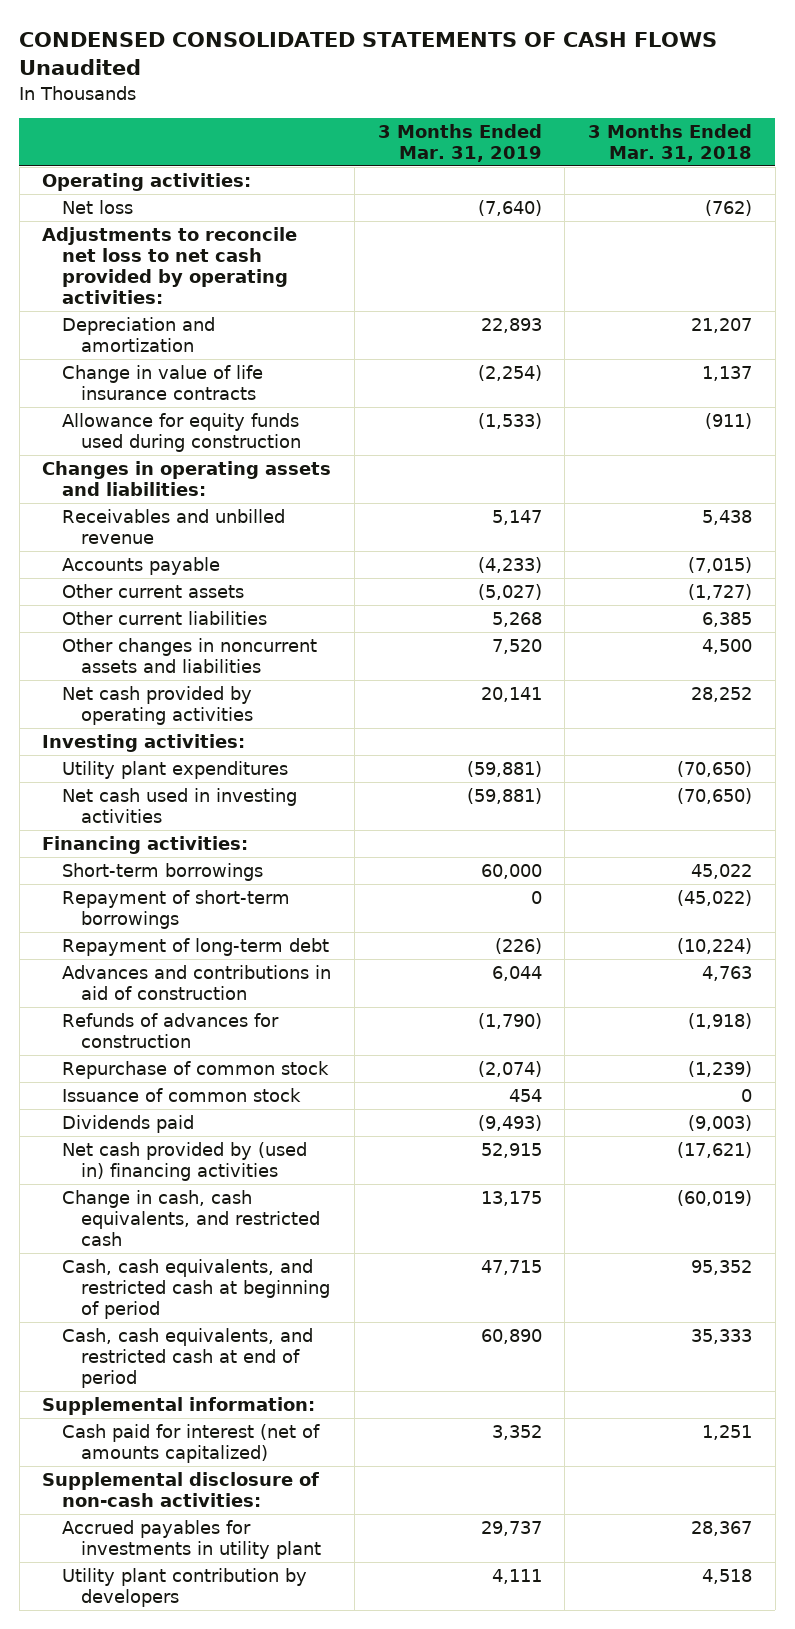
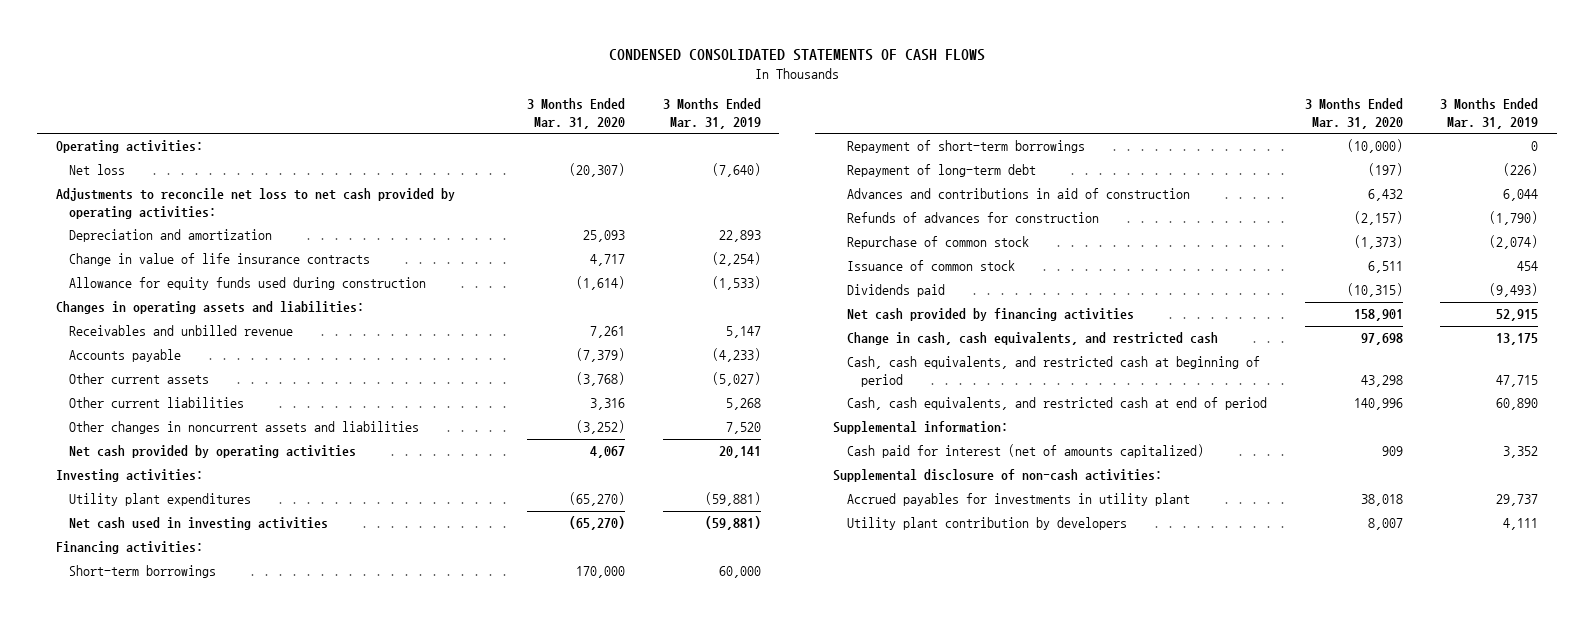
- CONDENSED CONSOLIDATED STATEMENTS OF CASH FLOWS Unaudited
+ CONDENSED CONSOLIDATED STATEMENTS OF CASH FLOWS
- | 3 Months Ended Mar. 31, 2019 | 3 Months Ended Mar. 31, 2018
+ | 3 Months Ended Mar. 31, 2020 | 3 Months Ended Mar. 31, 2019
- Net cash provided by (used in) financing activities | 52,915 | (17,621)
+ Net cash provided by financing activities | 158,901 | 52,915

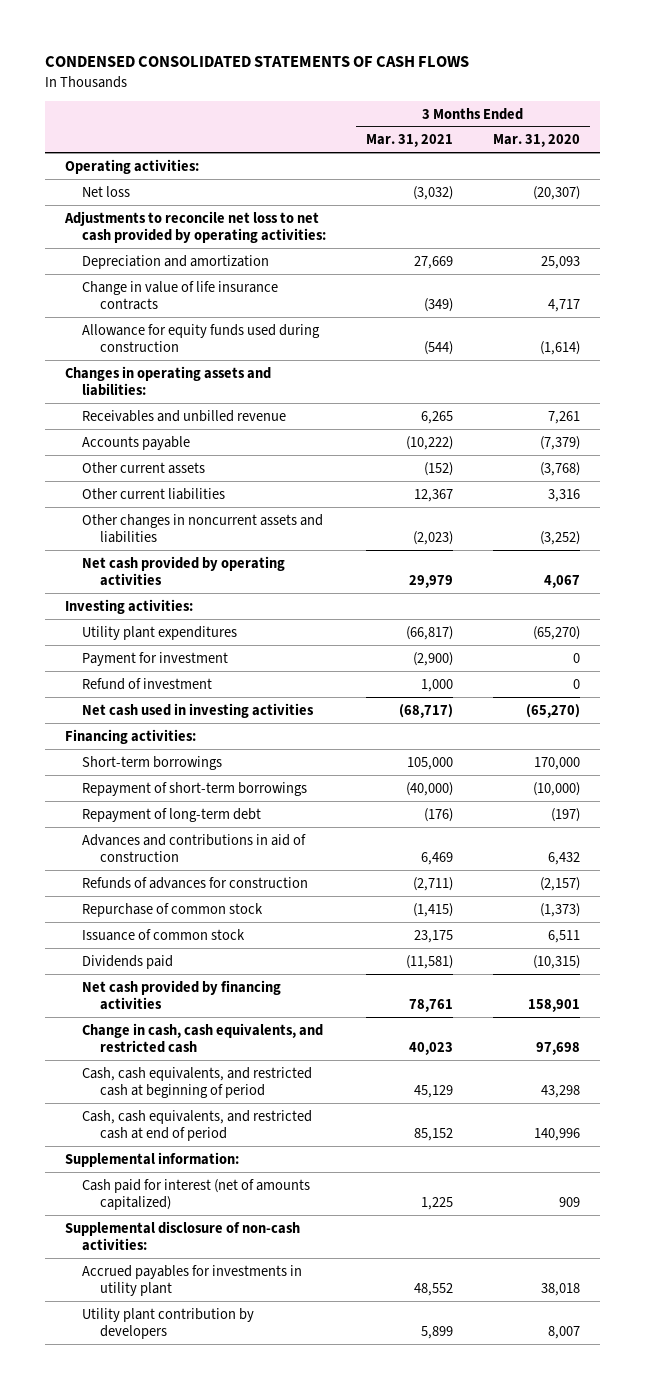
- | 3 Months Ended Mar. 31, 2020 | 3 Months Ended Mar. 31, 2019
+ | 3 Months Ended Mar. 31, 2021 | 3 Months Ended Mar. 31, 2020
+ Payment for investment | (2,900) | 0
+ Refund of investment | 1,000 | 0

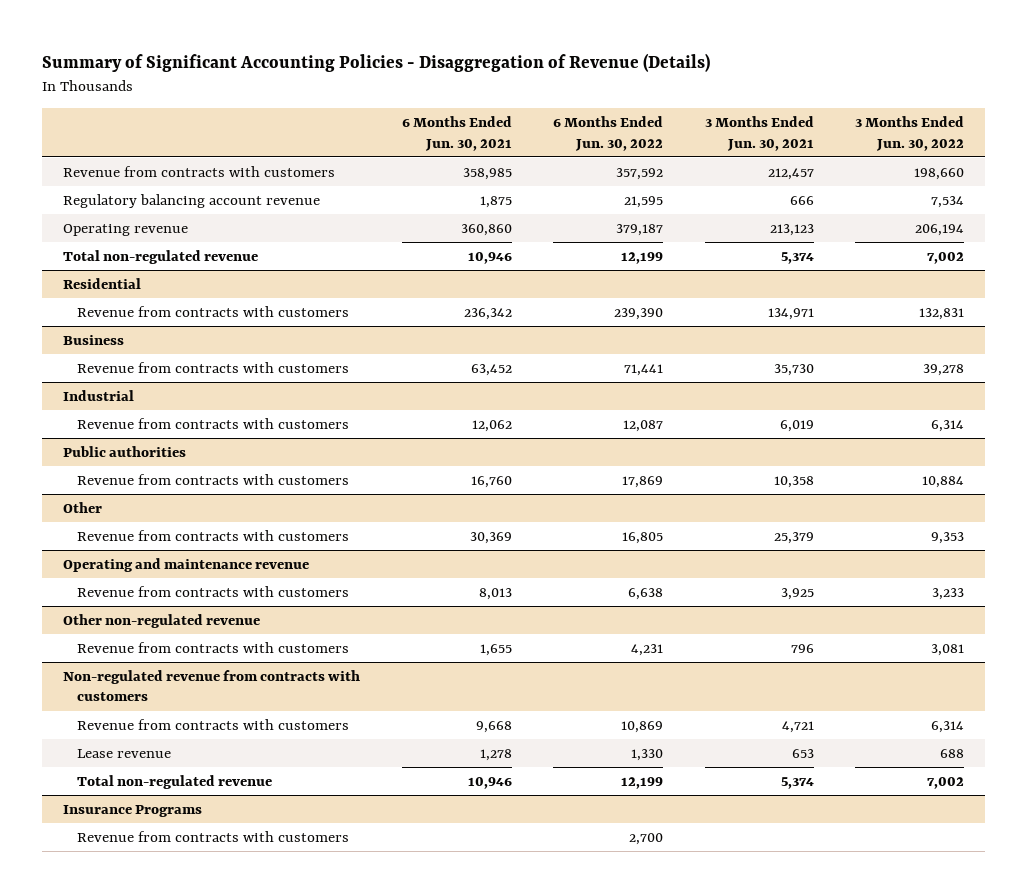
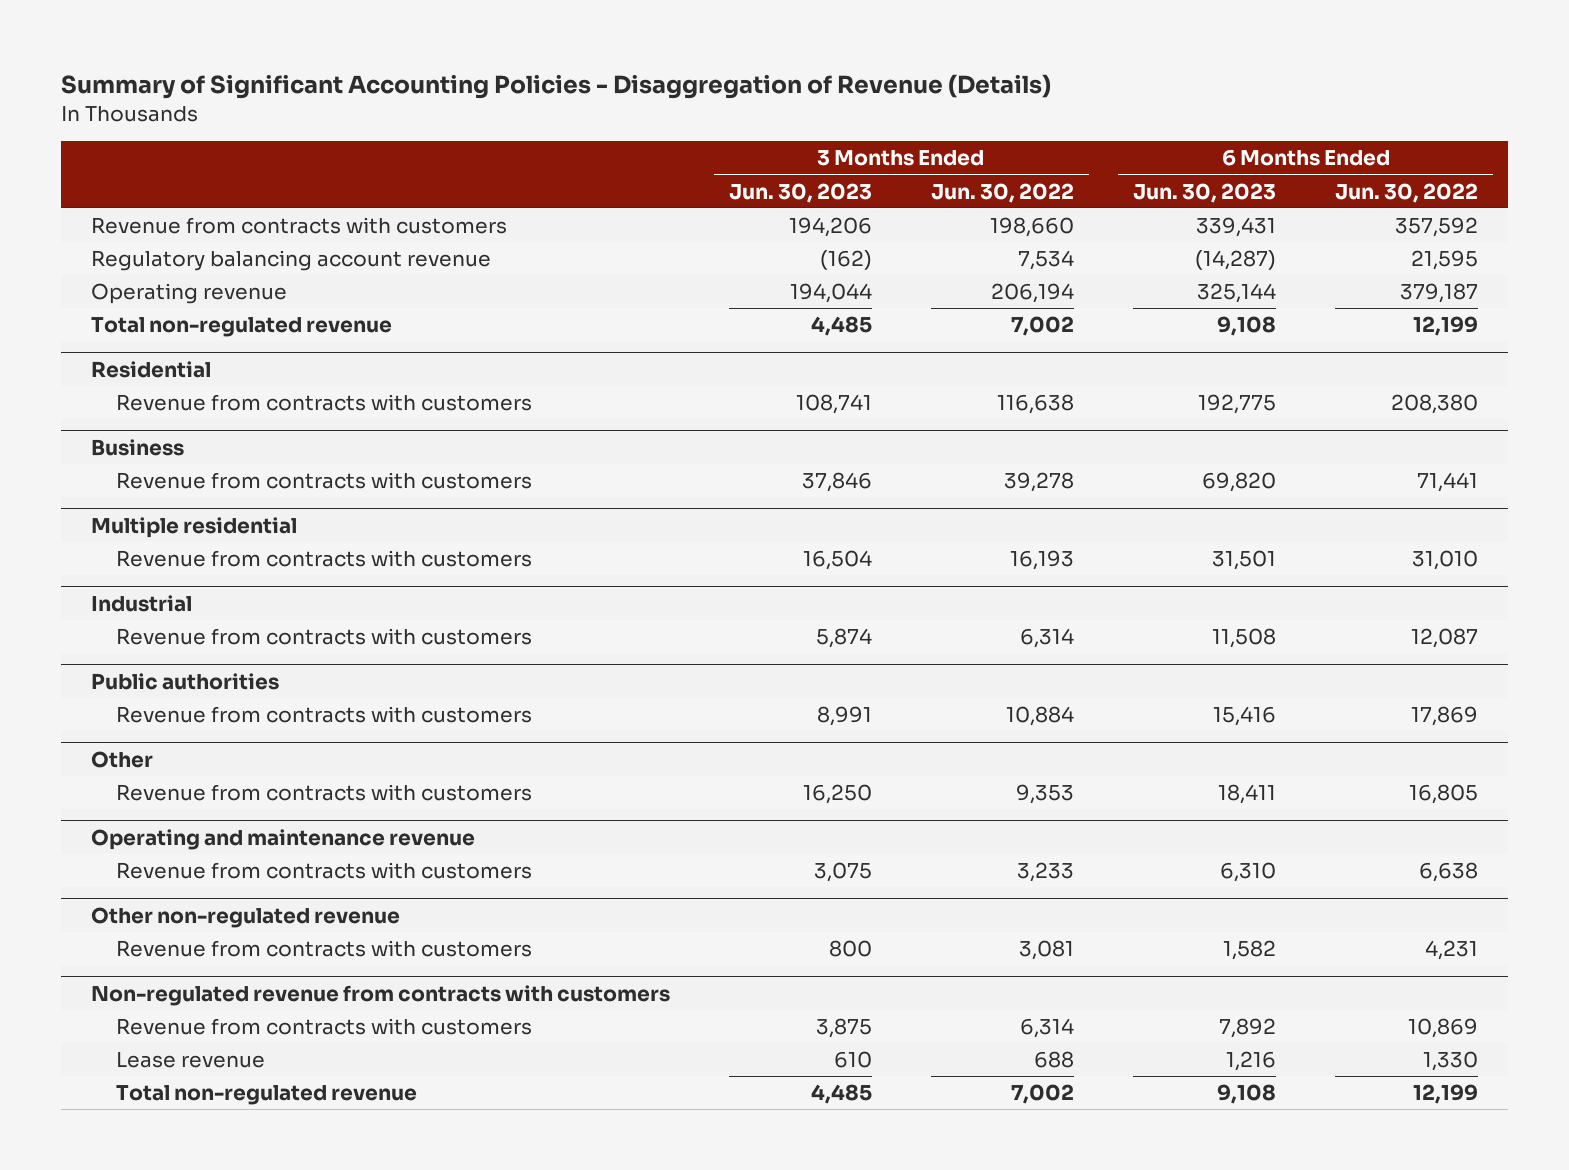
- | 6 Months Ended Jun. 30, 2021 | 6 Months Ended Jun. 30, 2022 | 3 Months Ended Jun. 30, 2021 | 3 Months Ended Jun. 30, 2022
+ | 3 Months Ended Jun. 30, 2023 | 3 Months Ended Jun. 30, 2022 | 6 Months Ended Jun. 30, 2023 | 6 Months Ended Jun. 30, 2022
@ Residential
- Revenue from contracts with customers | 236,342 | 239,390 | 134,971 | 132,831
+ Revenue from contracts with customers | 108,741 | 116,638 | 192,775 | 208,380
+ Multiple residential
+ Revenue from contracts with customers | 16,504 | 16,193 | 31,501 | 31,010
- Insurance Programs
- Revenue from contracts with customers | | 2,700 | |

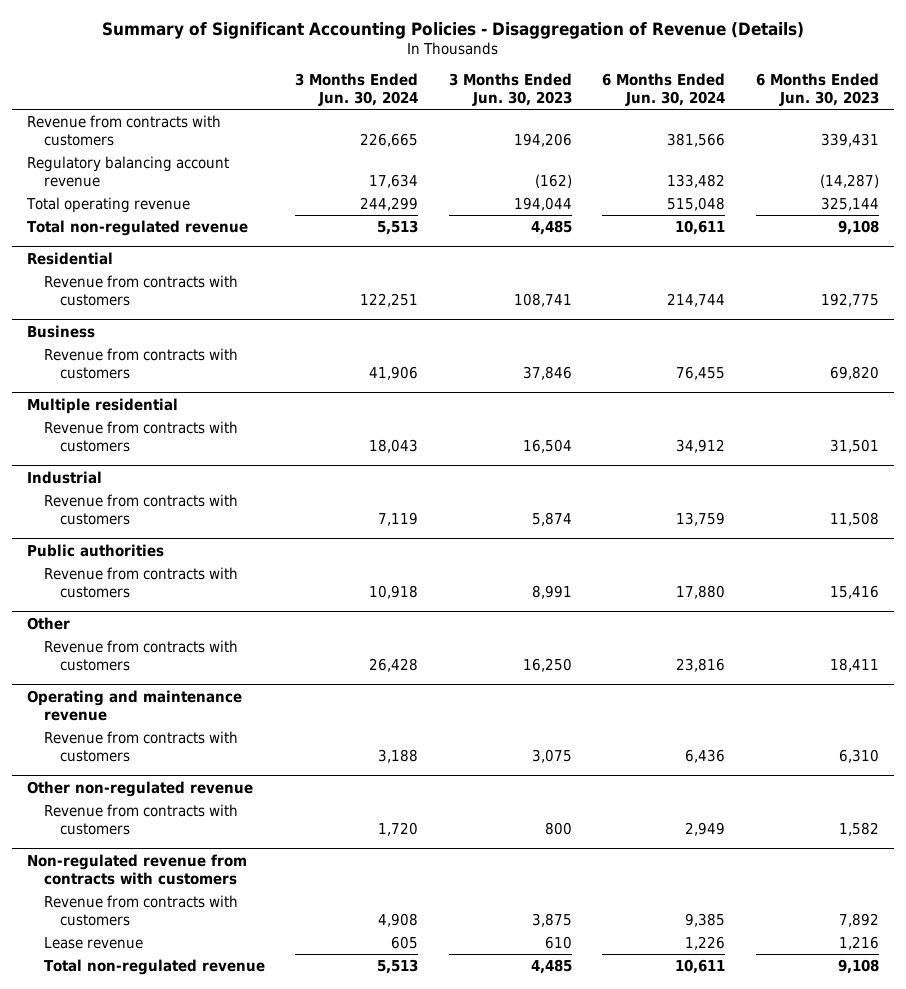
- | 3 Months Ended Jun. 30, 2023 | 3 Months Ended Jun. 30, 2022 | 6 Months Ended Jun. 30, 2023 | 6 Months Ended Jun. 30, 2022
+ | 3 Months Ended Jun. 30, 2024 | 3 Months Ended Jun. 30, 2023 | 6 Months Ended Jun. 30, 2024 | 6 Months Ended Jun. 30, 2023
- Operating revenue | 194,044 | 206,194 | 325,144 | 379,187
+ Total operating revenue | 244,299 | 194,044 | 515,048 | 325,144

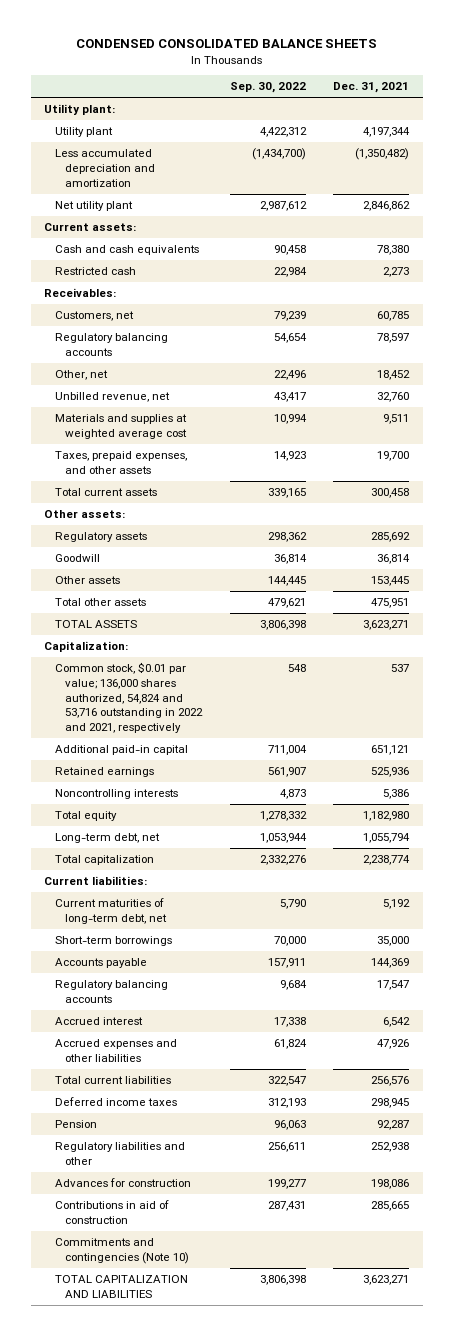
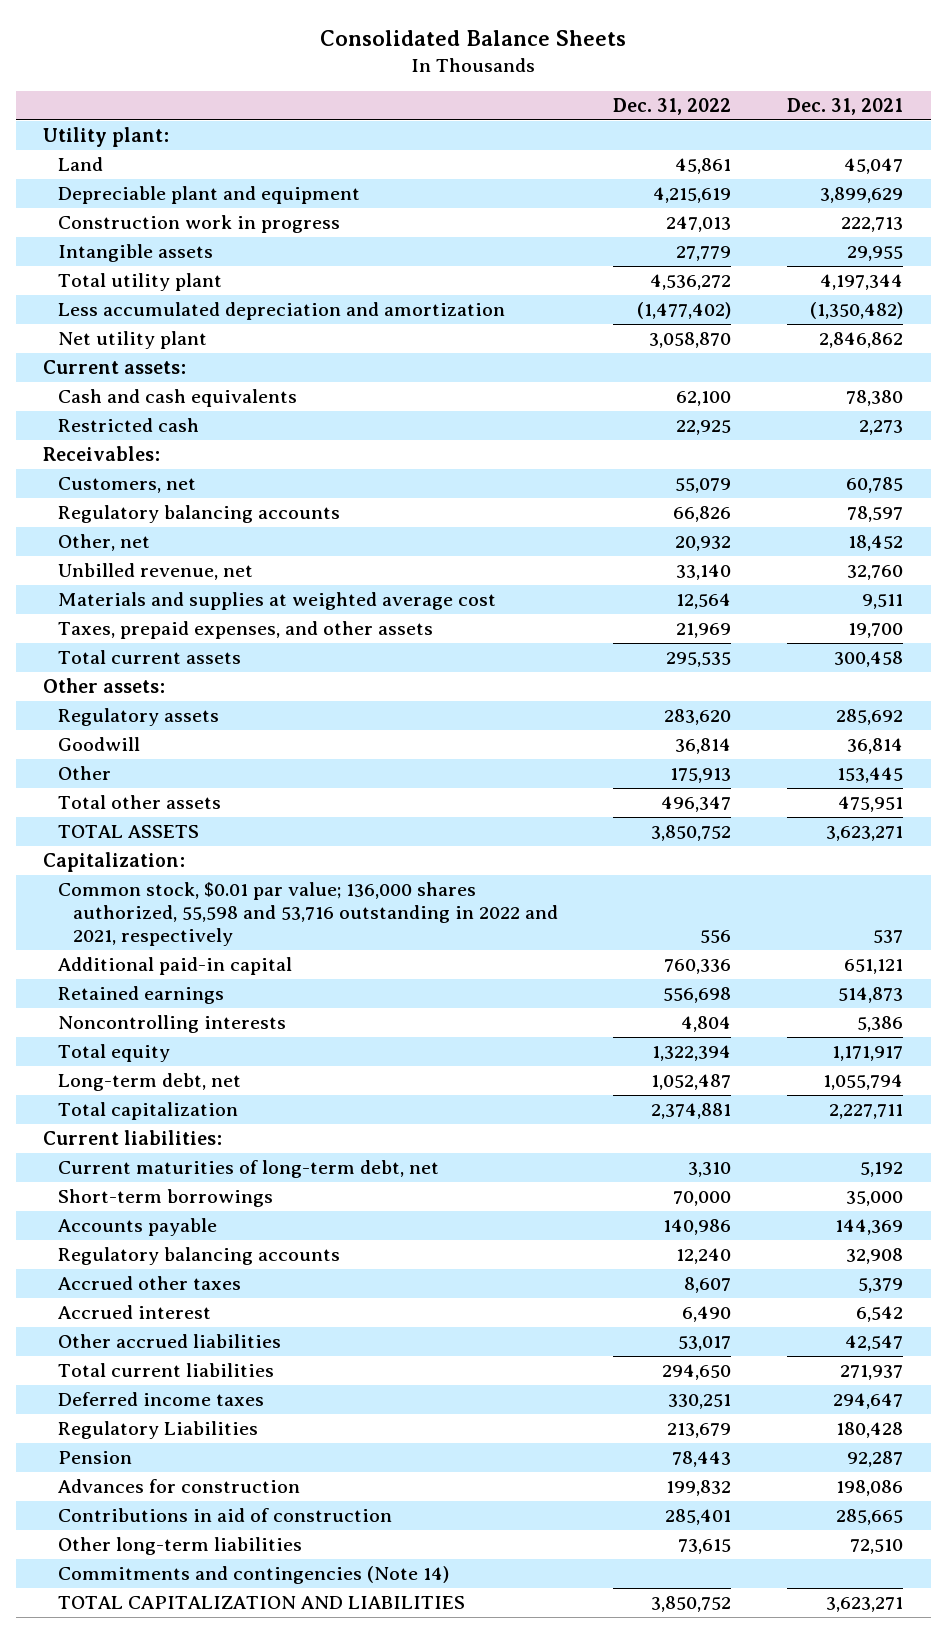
- CONDENSED CONSOLIDATED BALANCE SHEETS
+ Consolidated Balance Sheets
- | Sep. 30, 2022 | Dec. 31, 2021
+ | Dec. 31, 2022 | Dec. 31, 2021
- Utility plant | 4,422,312 | 4,197,344
+ Land | 45,861 | 45,047
+ Depreciable plant and equipment | 4,215,619 | 3,899,629
+ Construction work in progress | 247,013 | 222,713
+ Intangible assets | 27,779 | 29,955
+ Total utility plant | 4,536,272 | 4,197,344
- Other assets | 144,445 | 153,445
+ Other | 175,913 | 153,445
- Common stock, $0.01 par value; 136,000 shares authorized, 54,824 and 53,716 outstanding in 2022 and 2021, respectively | 548 | 537
+ Common stock, $0.01 par value; 136,000 shares authorized, 55,598 and 53,716 outstanding in 2022 and 2021, respectively | 556 | 537
- Retained earnings | 561,907 | 525,936
+ Retained earnings | 556,698 | 514,873
- Total equity | 1,278,332 | 1,182,980
+ Total equity | 1,322,394 | 1,171,917
- Total capitalization | 2,332,276 | 2,238,774
+ Total capitalization | 2,374,881 | 2,227,711
- Regulatory balancing accounts | 9,684 | 17,547
+ Regulatory balancing accounts | 12,240 | 32,908
+ Accrued other taxes | 8,607 | 5,379
- Accrued expenses and other liabilities | 61,824 | 47,926
- Total current liabilities | 322,547 | 256,576
- Deferred income taxes | 312,193 | 298,945
+ Other accrued liabilities | 53,017 | 42,547
+ Total current liabilities | 294,650 | 271,937
+ Deferred income taxes | 330,251 | 294,647
+ Regulatory Liabilities | 213,679 | 180,428
- Regulatory liabilities and other | 256,611 | 252,938
- Commitments and contingencies (Note 10)
+ Other long-term liabilities | 73,615 | 72,510
+ Commitments and contingencies (Note 14)

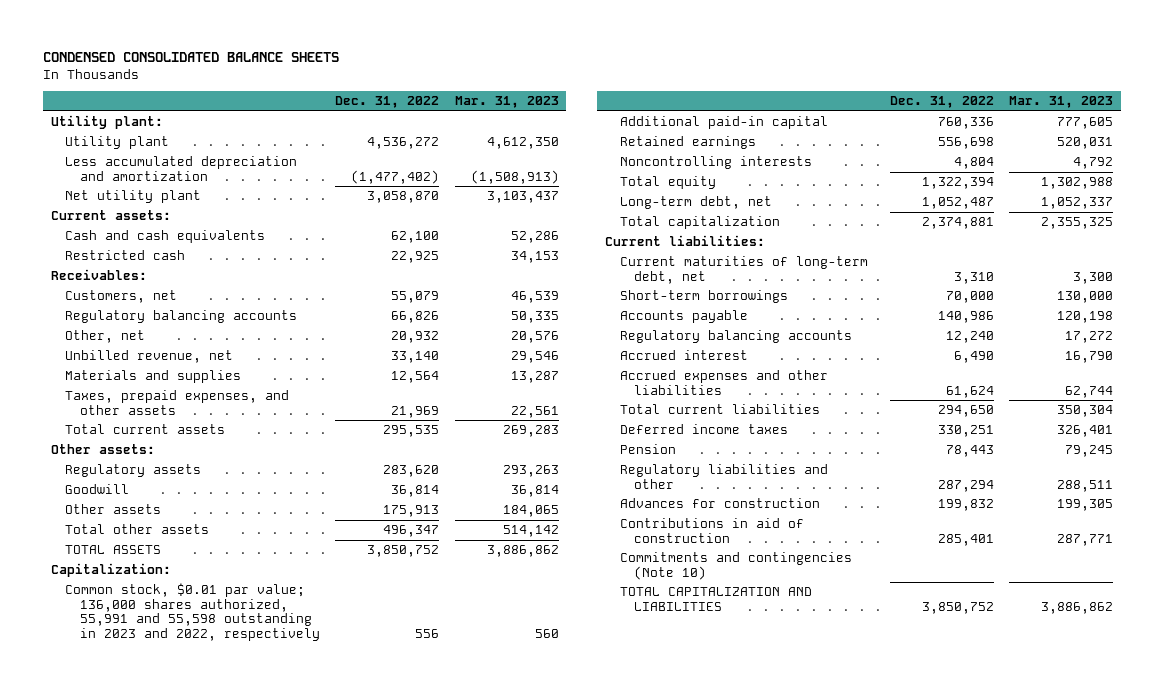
- Consolidated Balance Sheets
+ CONDENSED CONSOLIDATED BALANCE SHEETS
- | Dec. 31, 2022 | Dec. 31, 2021
+ | Dec. 31, 2022 | Mar. 31, 2023
- Land | 45,861 | 45,047
- Depreciable plant and equipment | 4,215,619 | 3,899,629
- Construction work in progress | 247,013 | 222,713
- Intangible assets | 27,779 | 29,955
- Total utility plant | 4,536,272 | 4,197,344
+ Utility plant | 4,536,272 | 4,612,350
- Materials and supplies at weighted average cost | 12,564 | 9,511
+ Materials and supplies | 12,564 | 13,287
- Other | 175,913 | 153,445
+ Other assets | 175,913 | 184,065
- Common stock, $0.01 par value; 136,000 shares authorized, 55,598 and 53,716 outstanding in 2022 and 2021, respectively | 556 | 537
+ Common stock, $0.01 par value; 136,000 shares authorized, 55,991 and 55,598 outstanding in 2023 and 2022, respectively | 556 | 560
- Accrued other taxes | 8,607 | 5,379
- Other accrued liabilities | 53,017 | 42,547
+ Accrued expenses and other liabilities | 61,624 | 62,744
- Regulatory Liabilities | 213,679 | 180,428
+ Regulatory liabilities and other | 287,294 | 288,511
- Other long-term liabilities | 73,615 | 72,510
- Commitments and contingencies (Note 14)
+ Commitments and contingencies (Note 10)

